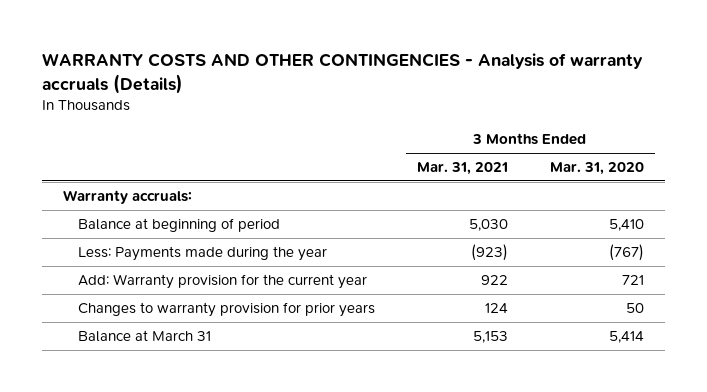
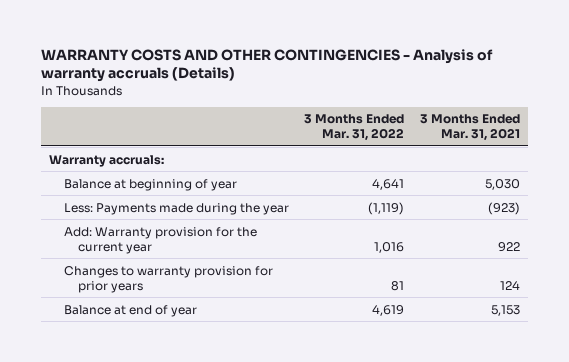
- | 3 Months Ended Mar. 31, 2021 | 3 Months Ended Mar. 31, 2020
+ | 3 Months Ended Mar. 31, 2022 | 3 Months Ended Mar. 31, 2021
- Balance at beginning of period | 5,030 | 5,410
+ Balance at beginning of year | 4,641 | 5,030
- Balance at March 31 | 5,153 | 5,414
+ Balance at end of year | 4,619 | 5,153

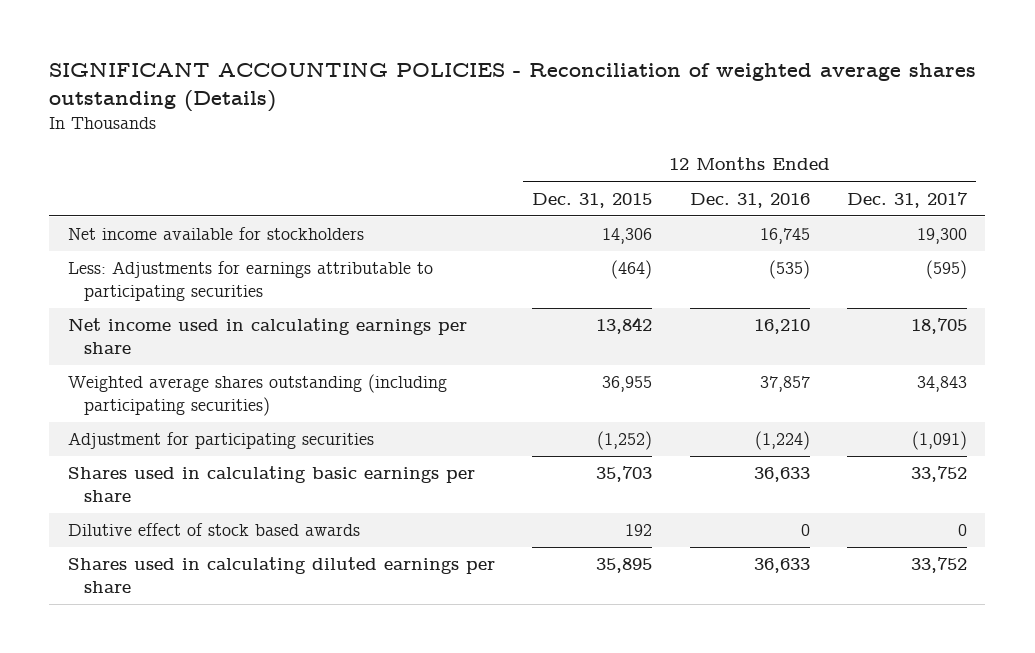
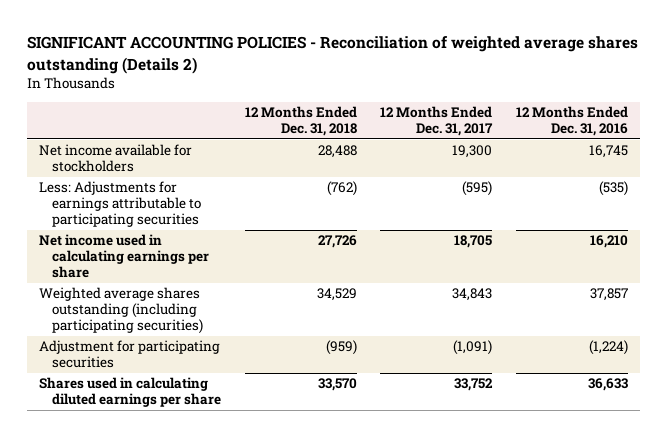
- SIGNIFICANT ACCOUNTING POLICIES - Reconciliation of weighted average shares outstanding (Details)
+ SIGNIFICANT ACCOUNTING POLICIES - Reconciliation of weighted average shares outstanding (Details 2)
- | 12 Months Ended Dec. 31, 2015 | 12 Months Ended Dec. 31, 2016 | 12 Months Ended Dec. 31, 2017
+ | 12 Months Ended Dec. 31, 2018 | 12 Months Ended Dec. 31, 2017 | 12 Months Ended Dec. 31, 2016
- Shares used in calculating basic earnings per share | 35,703 | 36,633 | 33,752
- Dilutive effect of stock based awards | 192 | 0 | 0

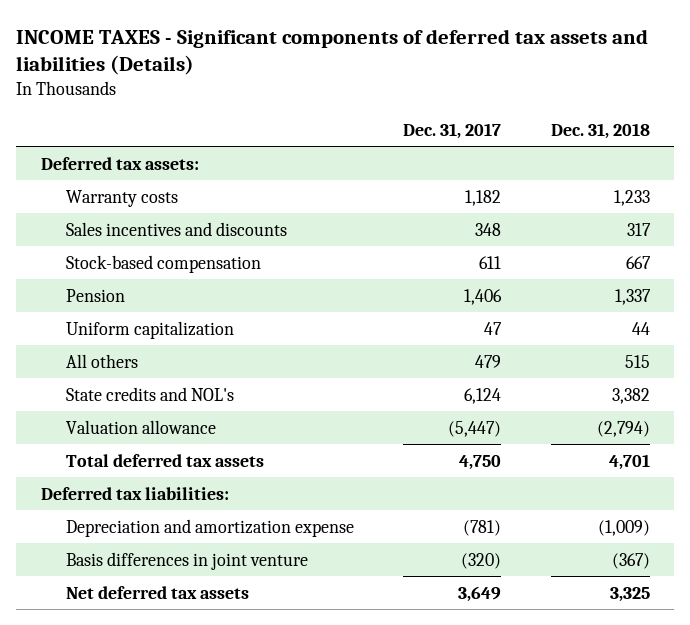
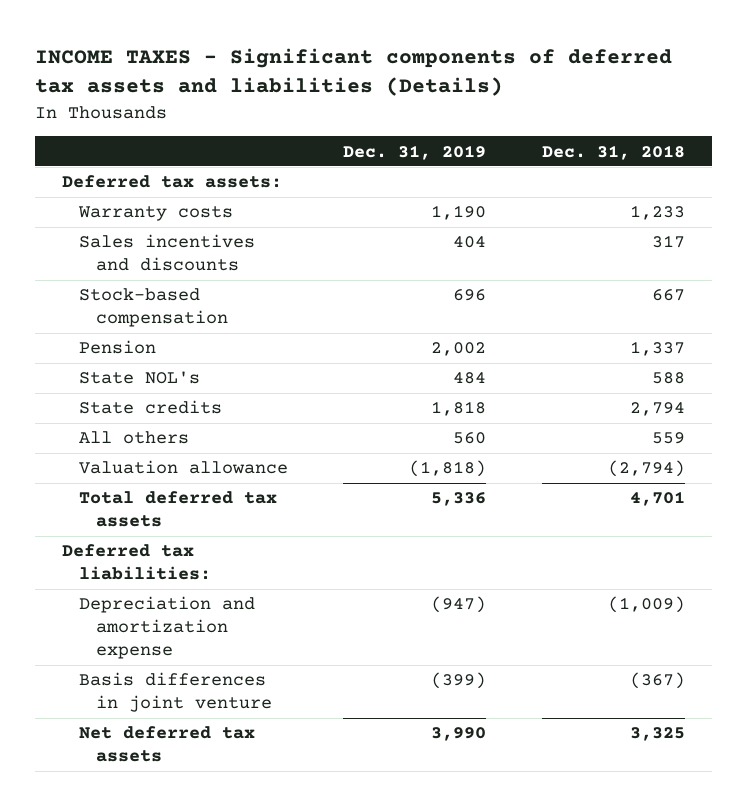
- | Dec. 31, 2017 | Dec. 31, 2018
+ | Dec. 31, 2019 | Dec. 31, 2018
- Uniform capitalization | 47 | 44
- All others | 479 | 515
- State credits and NOL's | 6,124 | 3,382
+ State NOL's | 484 | 588
+ State credits | 1,818 | 2,794
+ All others | 560 | 559

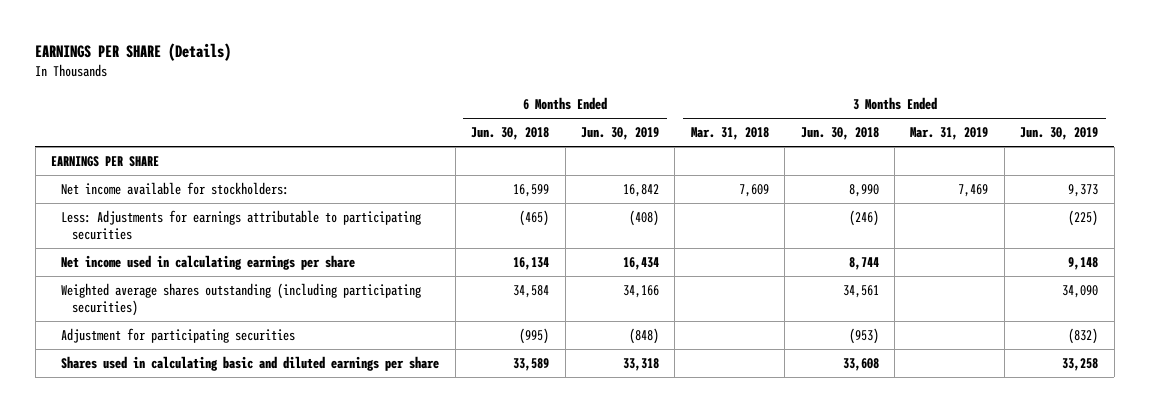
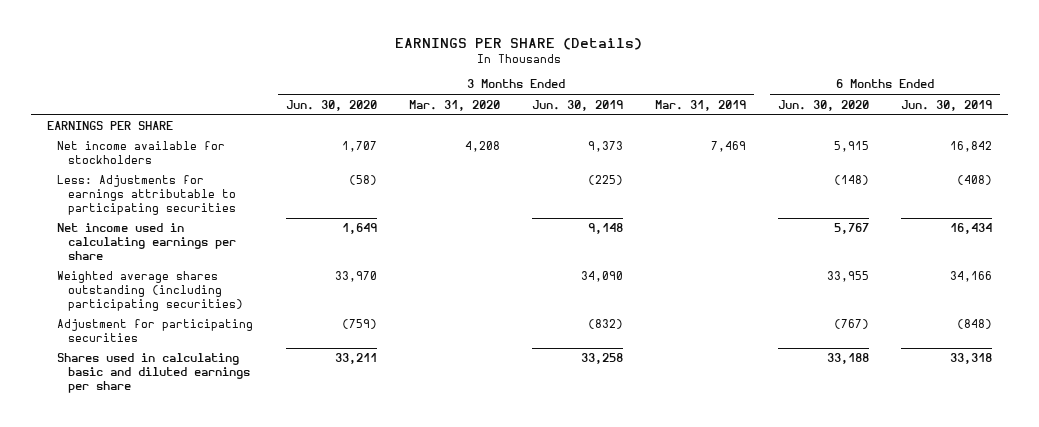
- | 6 Months Ended Jun. 30, 2018 | 6 Months Ended Jun. 30, 2019 | 3 Months Ended Mar. 31, 2018 | 3 Months Ended Jun. 30, 2018 | 3 Months Ended Mar. 31, 2019 | 3 Months Ended Jun. 30, 2019
+ | 3 Months Ended Jun. 30, 2020 | 3 Months Ended Mar. 31, 2020 | 3 Months Ended Jun. 30, 2019 | 3 Months Ended Mar. 31, 2019 | 6 Months Ended Jun. 30, 2020 | 6 Months Ended Jun. 30, 2019
- Net income available for stockholders: | 16,599 | 16,842 | 7,609 | 8,990 | 7,469 | 9,373
+ Net income available for stockholders | 1,707 | 4,208 | 9,373 | 7,469 | 5,915 | 16,842

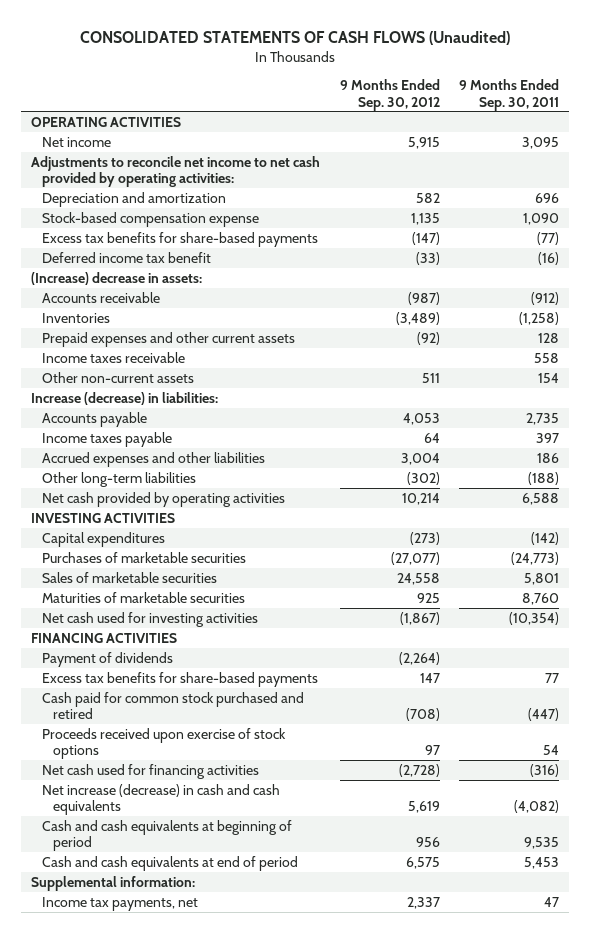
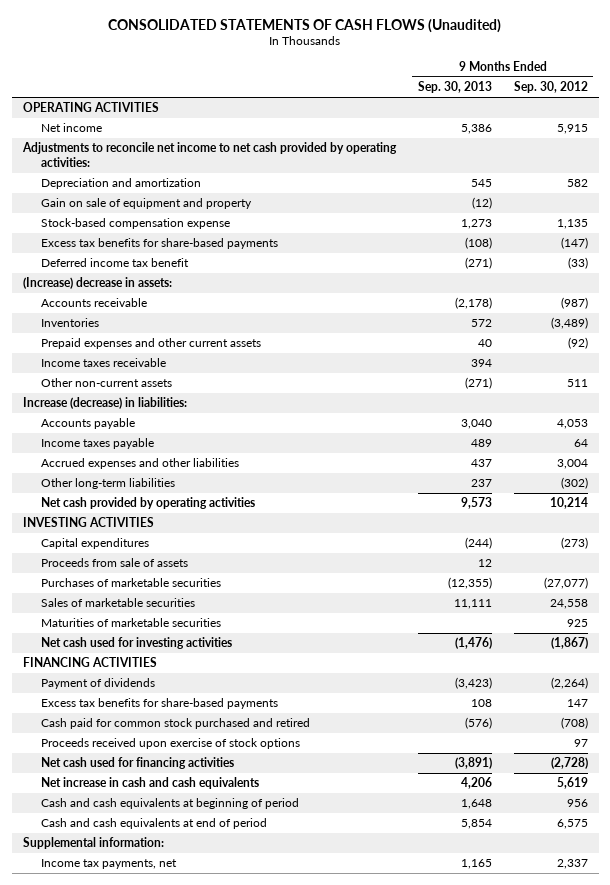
- | 9 Months Ended Sep. 30, 2012 | 9 Months Ended Sep. 30, 2011
+ | 9 Months Ended Sep. 30, 2013 | 9 Months Ended Sep. 30, 2012
+ Gain on sale of equipment and property | (12) |
+ Proceeds from sale of assets | 12 |
- Net increase (decrease) in cash and cash equivalents | 5,619 | (4,082)
+ Net increase in cash and cash equivalents | 4,206 | 5,619

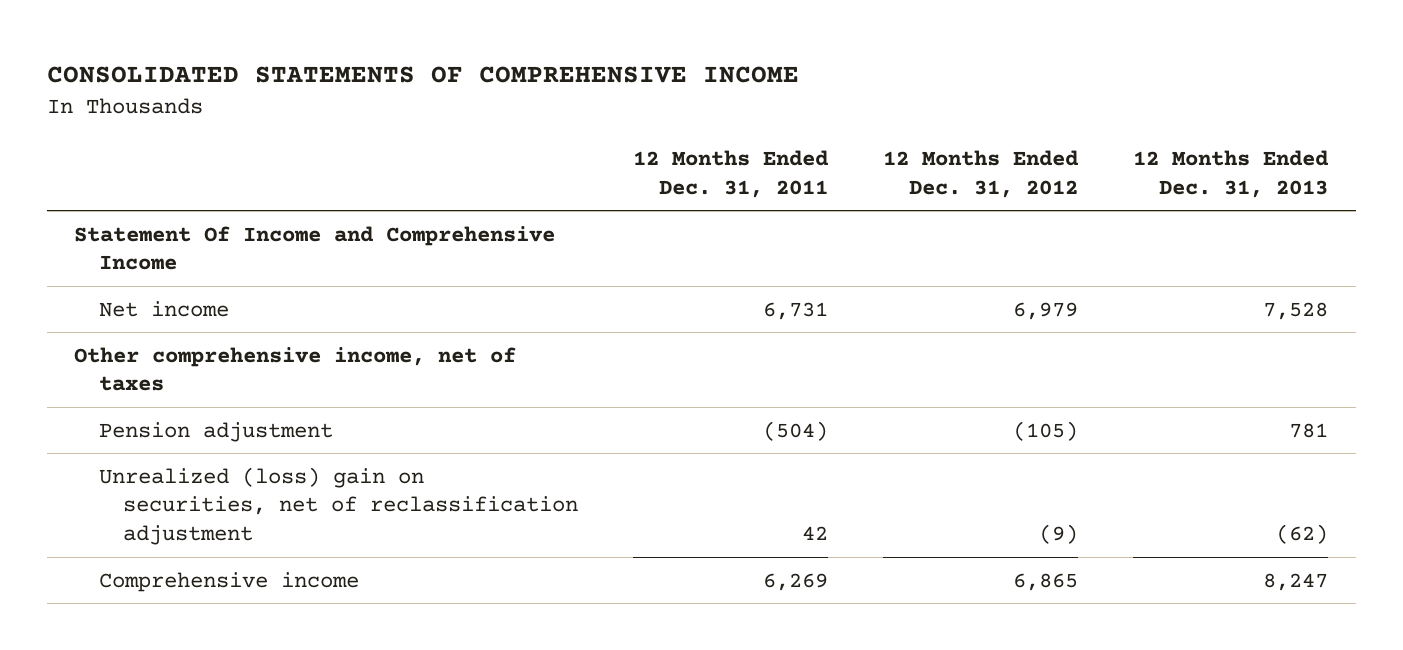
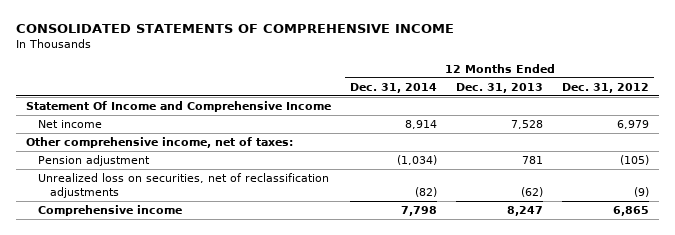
- | 12 Months Ended Dec. 31, 2011 | 12 Months Ended Dec. 31, 2012 | 12 Months Ended Dec. 31, 2013
+ | 12 Months Ended Dec. 31, 2014 | 12 Months Ended Dec. 31, 2013 | 12 Months Ended Dec. 31, 2012
- Other comprehensive income, net of taxes
+ Other comprehensive income, net of taxes:
- Unrealized (loss) gain on securities, net of reclassification adjustment | 42 | (9) | (62)
+ Unrealized loss on securities, net of reclassification adjustments | (82) | (62) | (9)

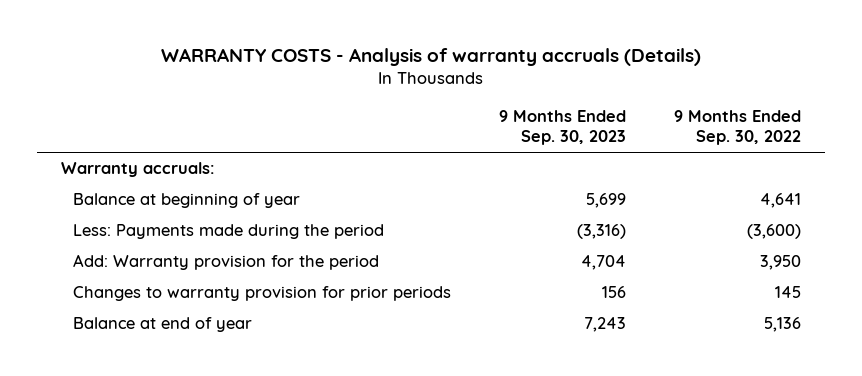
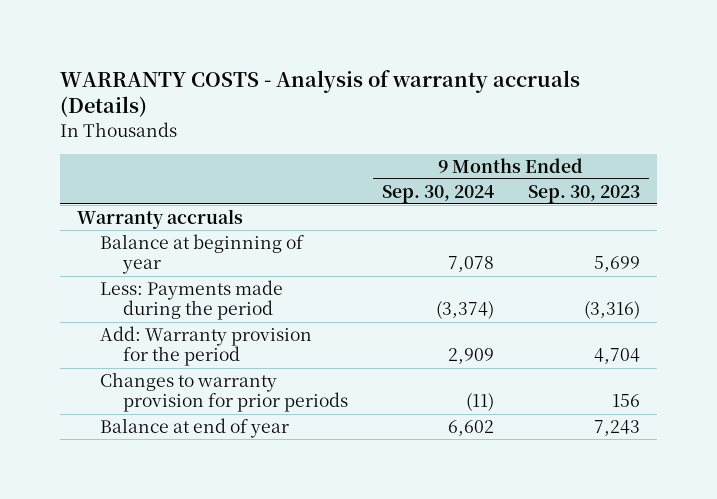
- | 9 Months Ended Sep. 30, 2023 | 9 Months Ended Sep. 30, 2022
+ | 9 Months Ended Sep. 30, 2024 | 9 Months Ended Sep. 30, 2023
- Warranty accruals:
+ Warranty accruals

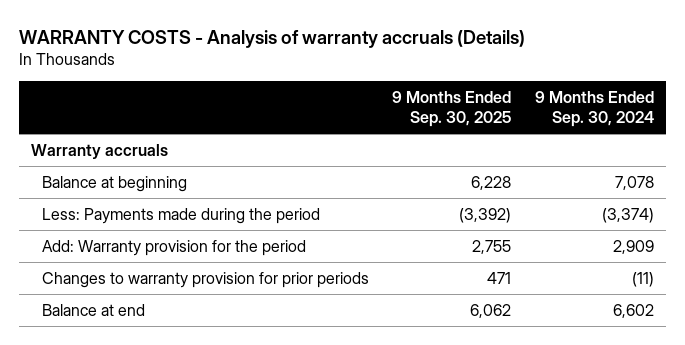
- | 9 Months Ended Sep. 30, 2024 | 9 Months Ended Sep. 30, 2023
+ | 9 Months Ended Sep. 30, 2025 | 9 Months Ended Sep. 30, 2024
- Balance at beginning of year | 7,078 | 5,699
+ Balance at beginning | 6,228 | 7,078
- Balance at end of year | 6,602 | 7,243
+ Balance at end | 6,062 | 6,602

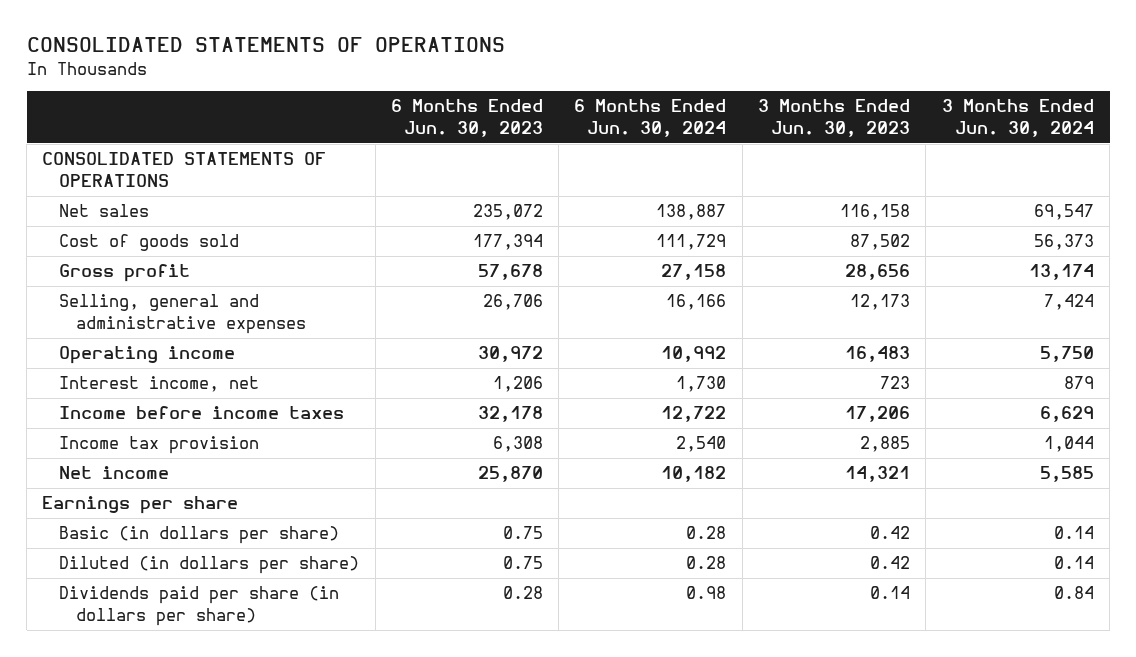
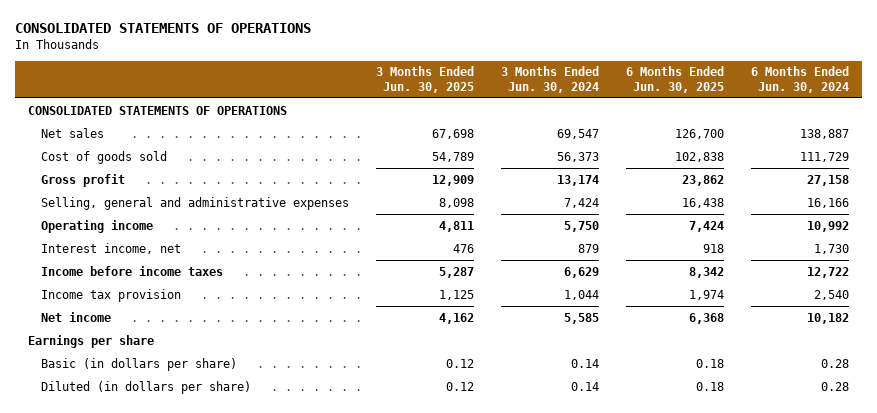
- | 6 Months Ended Jun. 30, 2023 | 6 Months Ended Jun. 30, 2024 | 3 Months Ended Jun. 30, 2023 | 3 Months Ended Jun. 30, 2024
+ | 3 Months Ended Jun. 30, 2025 | 3 Months Ended Jun. 30, 2024 | 6 Months Ended Jun. 30, 2025 | 6 Months Ended Jun. 30, 2024
- Dividends paid per share (in dollars per share) | 0.28 | 0.98 | 0.14 | 0.84

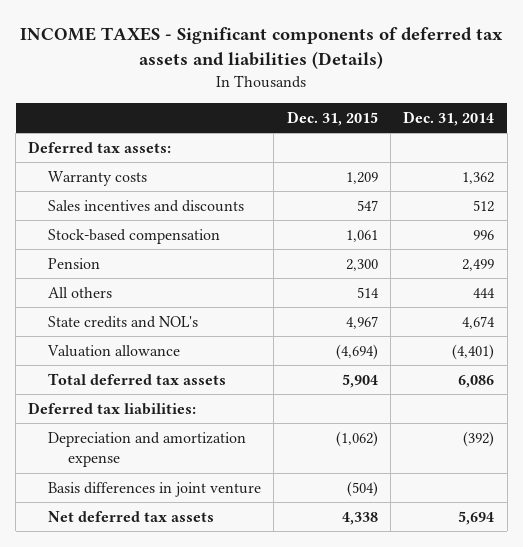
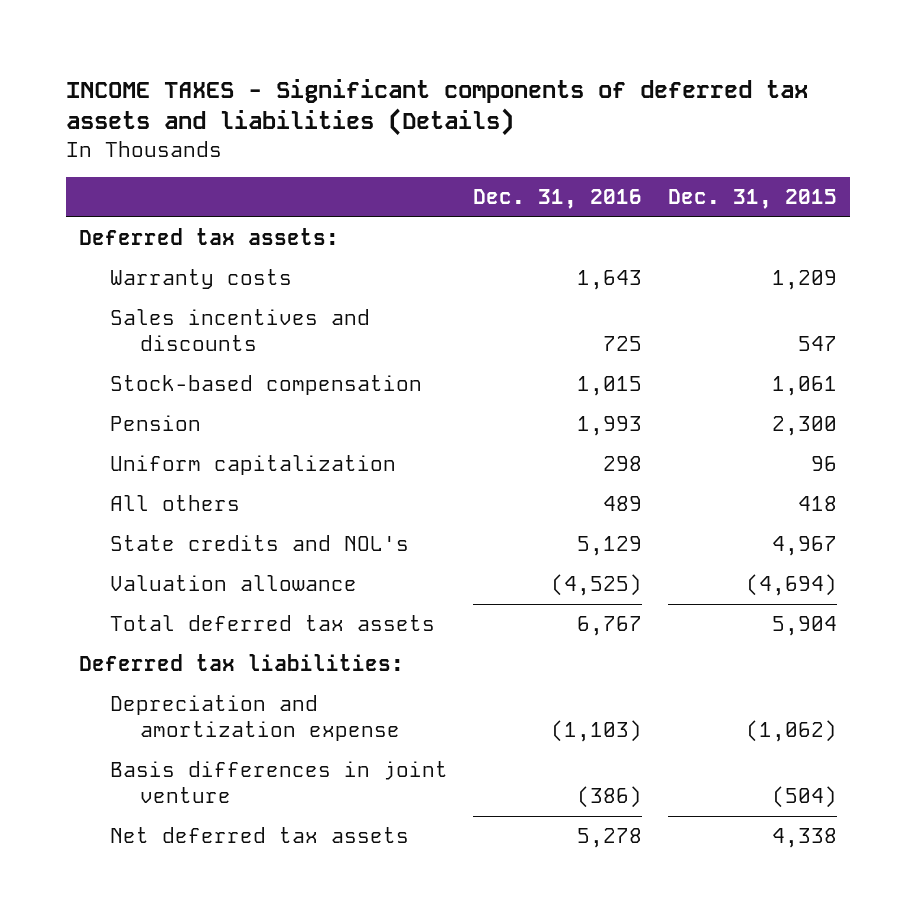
- | Dec. 31, 2015 | Dec. 31, 2014
+ | Dec. 31, 2016 | Dec. 31, 2015
- All others | 514 | 444
+ Uniform capitalization | 298 | 96
+ All others | 489 | 418

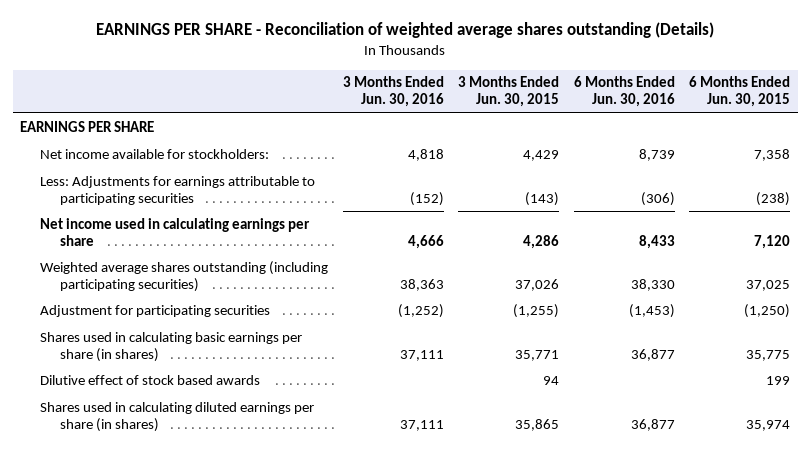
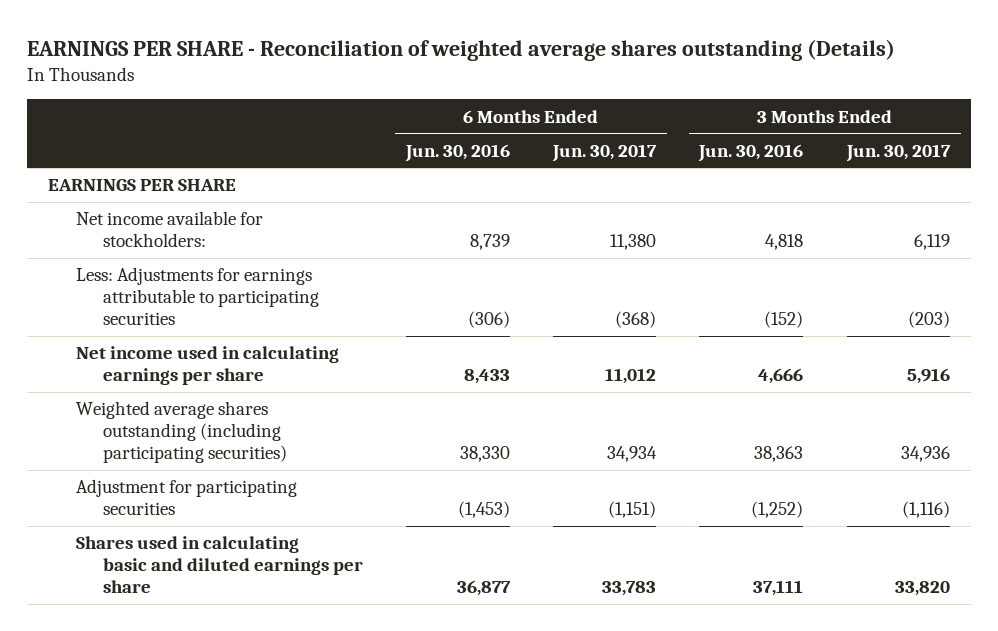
- | 3 Months Ended Jun. 30, 2016 | 3 Months Ended Jun. 30, 2015 | 6 Months Ended Jun. 30, 2016 | 6 Months Ended Jun. 30, 2015
+ | 6 Months Ended Jun. 30, 2016 | 6 Months Ended Jun. 30, 2017 | 3 Months Ended Jun. 30, 2016 | 3 Months Ended Jun. 30, 2017
- Shares used in calculating basic earnings per share (in shares) | 37,111 | 35,771 | 36,877 | 35,775
- Dilutive effect of stock based awards | | 94 | | 199
- Shares used in calculating diluted earnings per share (in shares) | 37,111 | 35,865 | 36,877 | 35,974
+ Shares used in calculating basic and diluted earnings per share | 36,877 | 33,783 | 37,111 | 33,820

